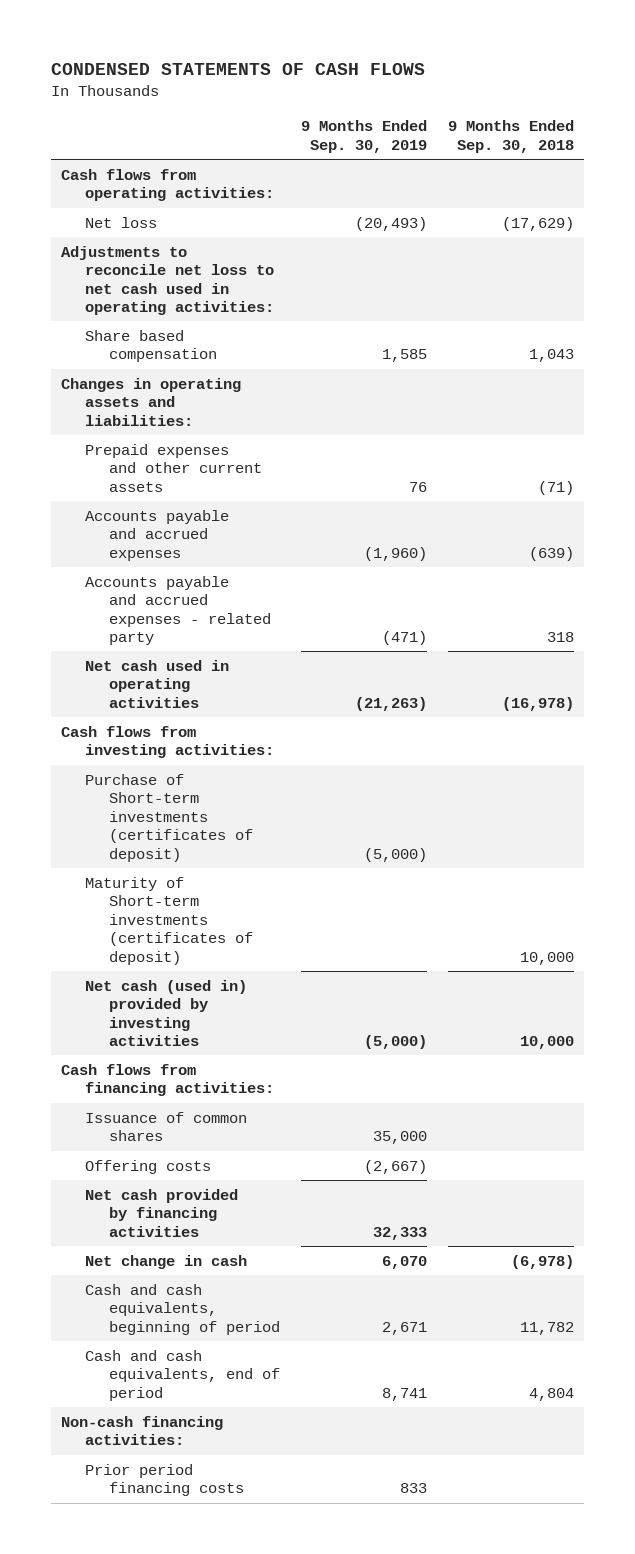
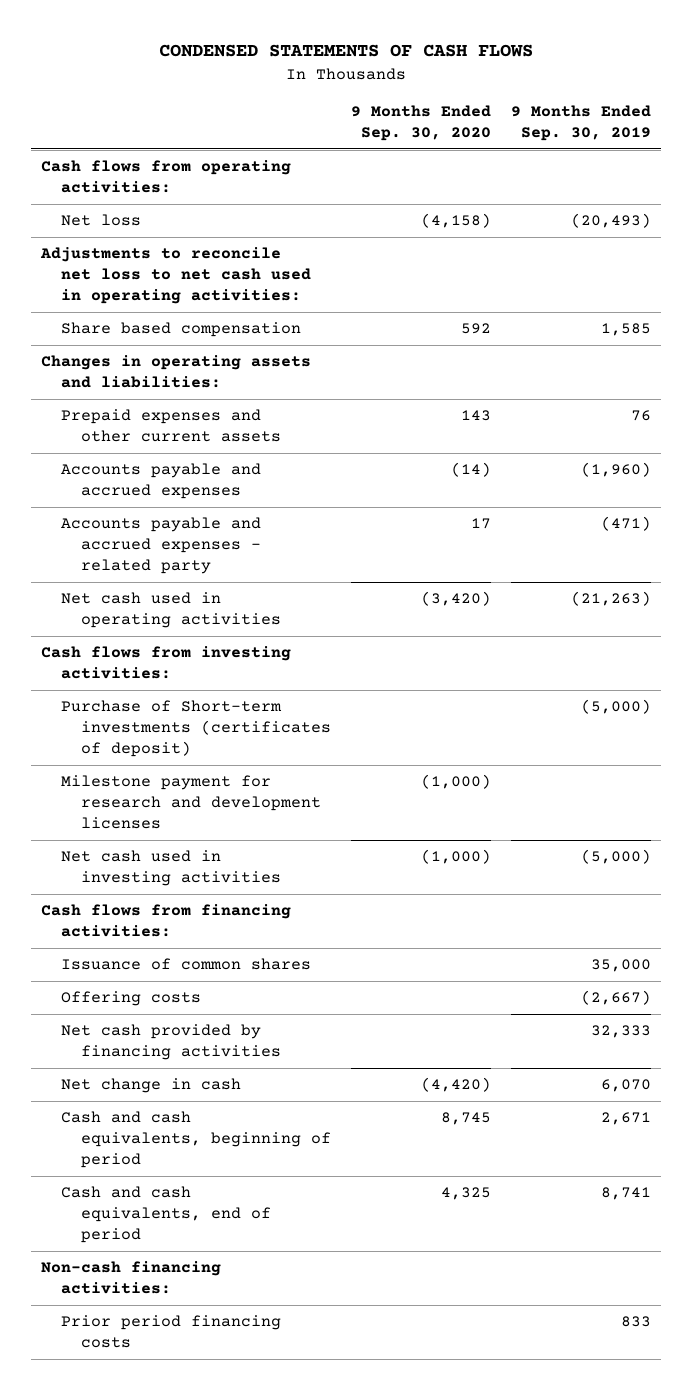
- | 9 Months Ended Sep. 30, 2019 | 9 Months Ended Sep. 30, 2018
+ | 9 Months Ended Sep. 30, 2020 | 9 Months Ended Sep. 30, 2019
- Maturity of Short-term investments (certificates of deposit) | | 10,000
- Net cash (used in) provided by investing activities | (5,000) | 10,000
+ Milestone payment for research and development licenses | (1,000) |
+ Net cash used in investing activities | (1,000) | (5,000)

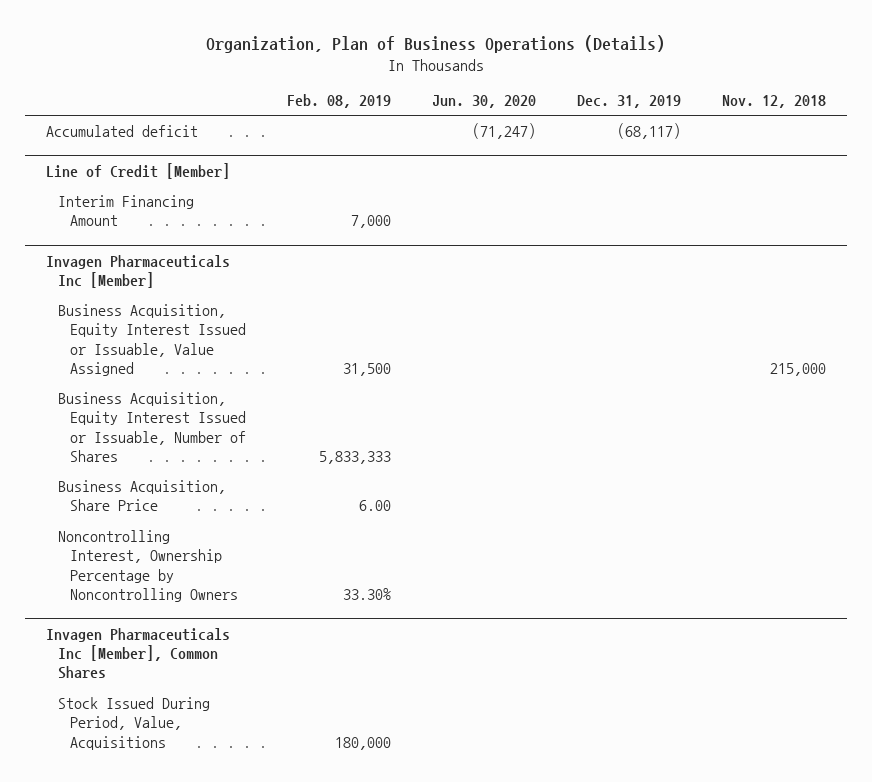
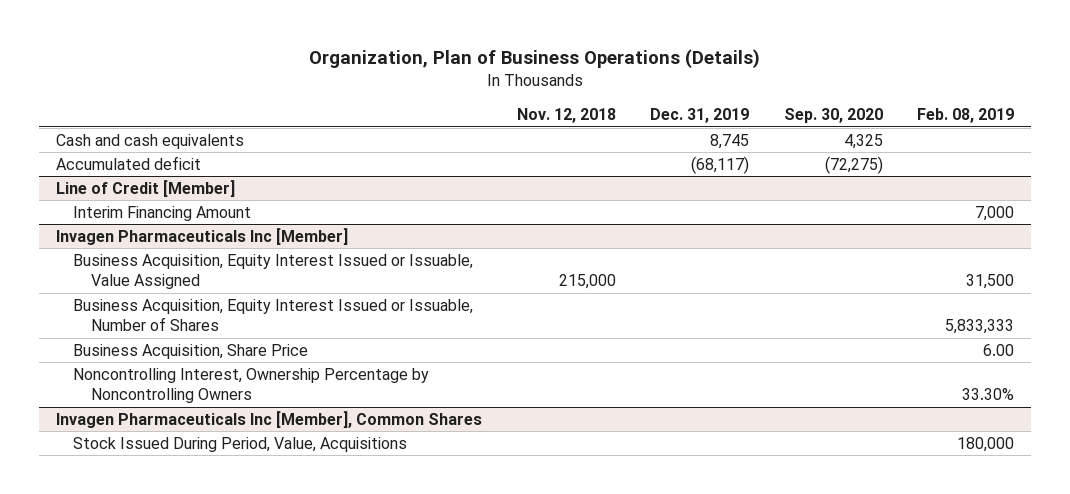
- | Feb. 08, 2019 | Jun. 30, 2020 | Dec. 31, 2019 | Nov. 12, 2018
+ | Nov. 12, 2018 | Dec. 31, 2019 | Sep. 30, 2020 | Feb. 08, 2019
+ Cash and cash equivalents | | 8,745 | 4,325 |

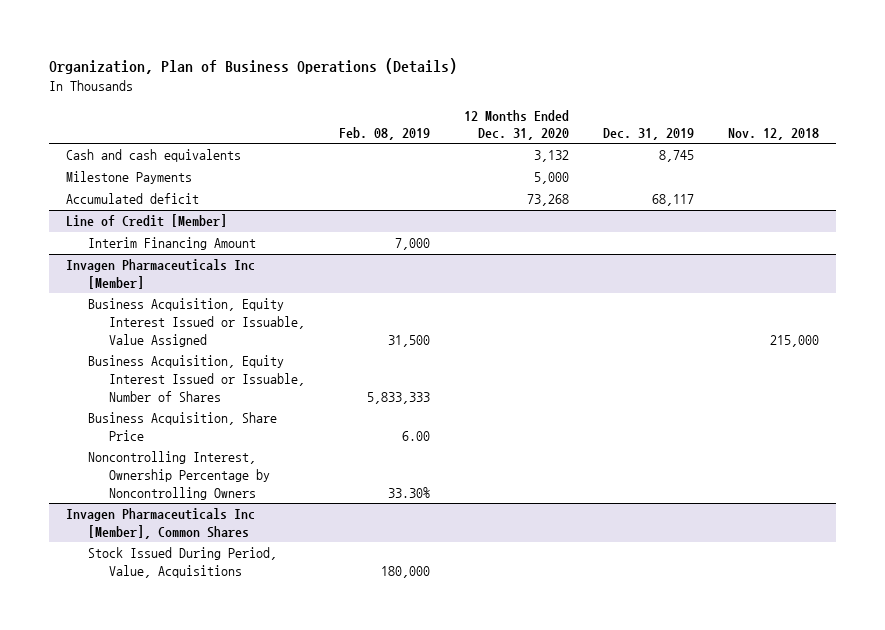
- | Nov. 12, 2018 | Dec. 31, 2019 | Sep. 30, 2020 | Feb. 08, 2019
+ | Feb. 08, 2019 | 12 Months Ended Dec. 31, 2020 | Dec. 31, 2019 | Nov. 12, 2018
- Accumulated deficit | | (68,117) | (72,275) |
+ Milestone Payments | | 5,000 | |
+ Accumulated deficit | | 73,268 | 68,117 |

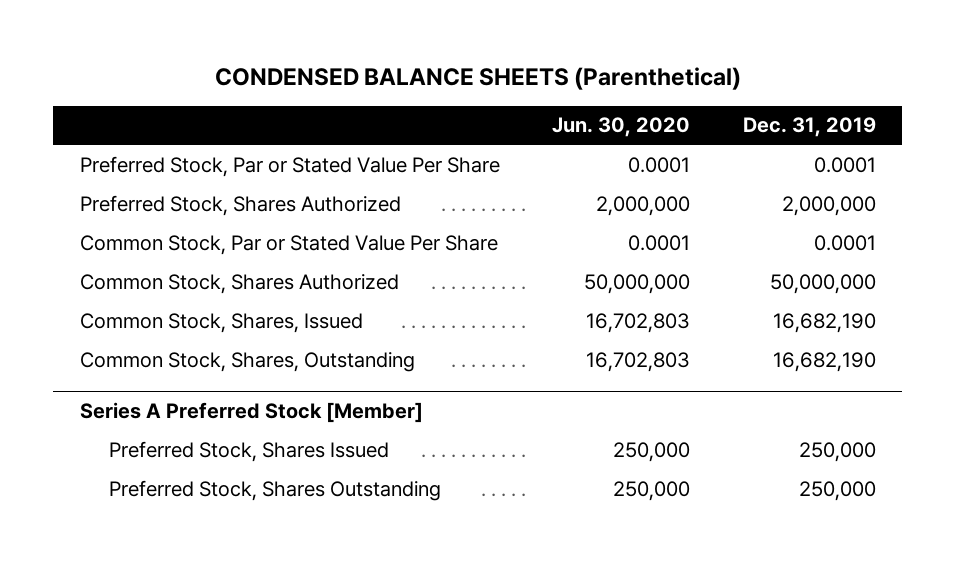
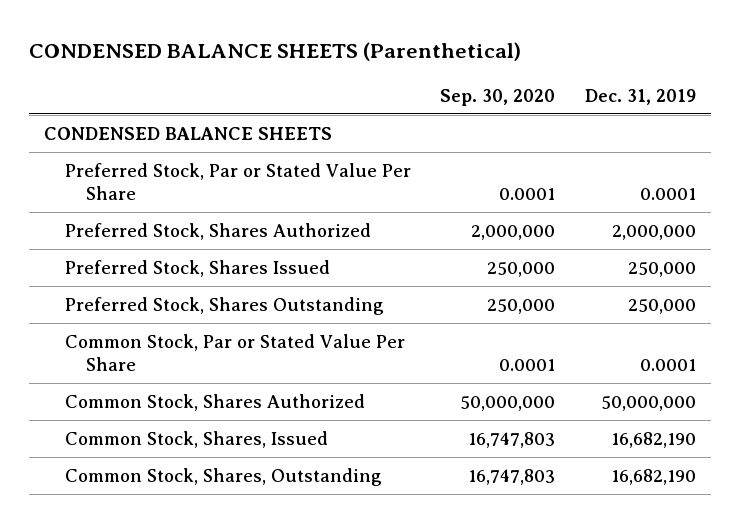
- | Jun. 30, 2020 | Dec. 31, 2019
+ | Sep. 30, 2020 | Dec. 31, 2019
+ CONDENSED BALANCE SHEETS
+ Preferred Stock, Shares Issued | 250,000 | 250,000
+ Preferred Stock, Shares Outstanding | 250,000 | 250,000
- Series A Preferred Stock [Member]
- Preferred Stock, Shares Issued | 250,000 | 250,000
- Preferred Stock, Shares Outstanding | 250,000 | 250,000

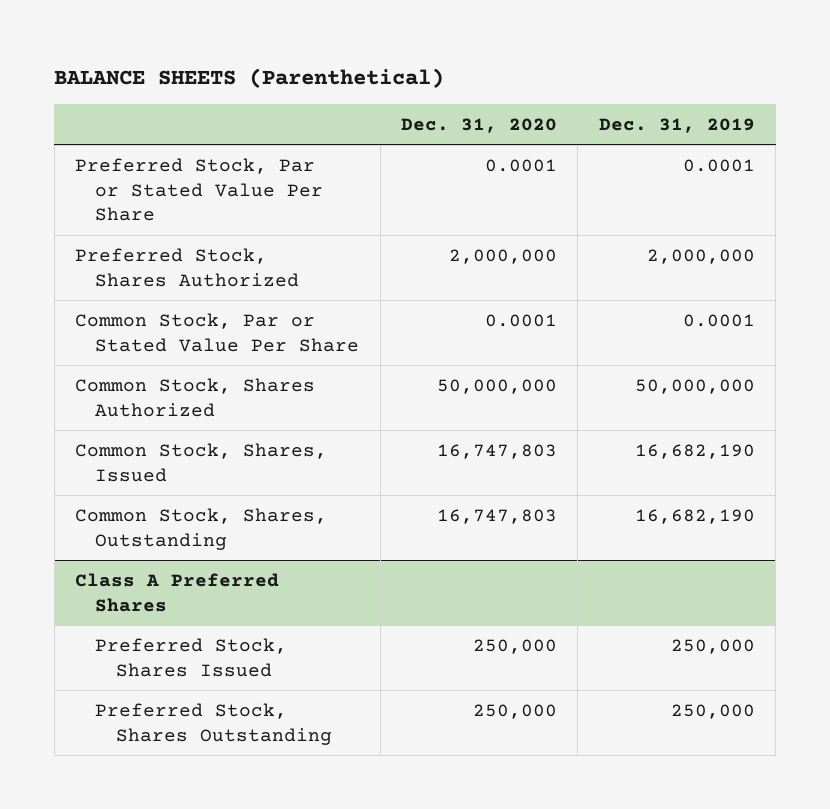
- CONDENSED BALANCE SHEETS (Parenthetical)
+ BALANCE SHEETS (Parenthetical)
- | Sep. 30, 2020 | Dec. 31, 2019
+ | Dec. 31, 2020 | Dec. 31, 2019
- CONDENSED BALANCE SHEETS
- Preferred Stock, Shares Issued | 250,000 | 250,000
- Preferred Stock, Shares Outstanding | 250,000 | 250,000
+ Class A Preferred Shares
+ Preferred Stock, Shares Issued | 250,000 | 250,000
+ Preferred Stock, Shares Outstanding | 250,000 | 250,000

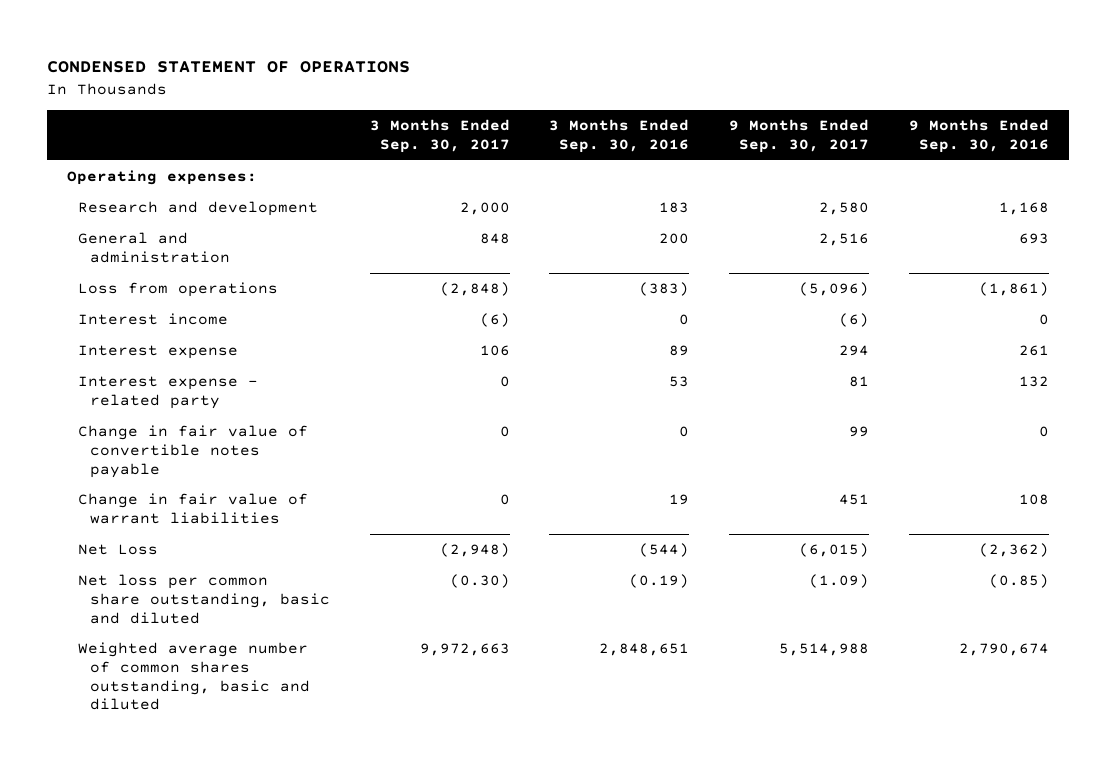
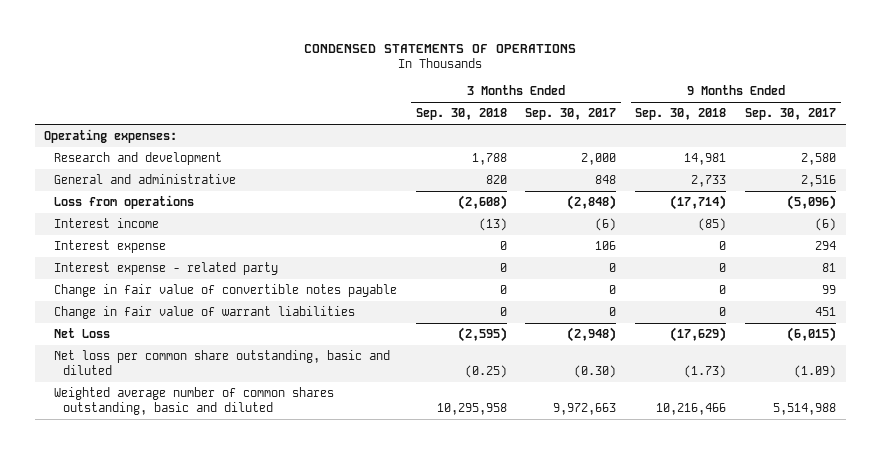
- CONDENSED STATEMENT OF OPERATIONS
+ CONDENSED STATEMENTS OF OPERATIONS
- | 3 Months Ended Sep. 30, 2017 | 3 Months Ended Sep. 30, 2016 | 9 Months Ended Sep. 30, 2017 | 9 Months Ended Sep. 30, 2016
+ | 3 Months Ended Sep. 30, 2018 | 3 Months Ended Sep. 30, 2017 | 9 Months Ended Sep. 30, 2018 | 9 Months Ended Sep. 30, 2017
- General and administration | 848 | 200 | 2,516 | 693
+ General and administrative | 820 | 848 | 2,733 | 2,516

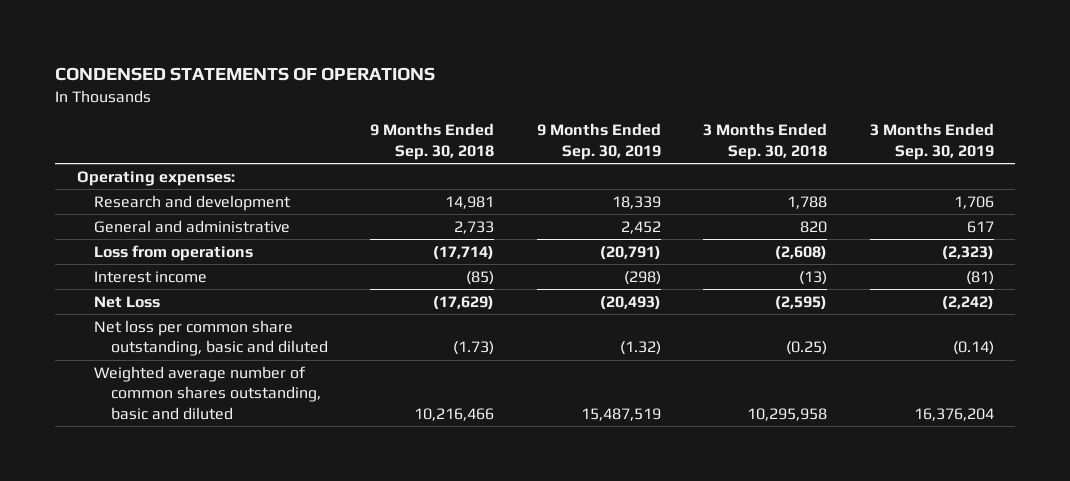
- | 3 Months Ended Sep. 30, 2018 | 3 Months Ended Sep. 30, 2017 | 9 Months Ended Sep. 30, 2018 | 9 Months Ended Sep. 30, 2017
+ | 9 Months Ended Sep. 30, 2018 | 9 Months Ended Sep. 30, 2019 | 3 Months Ended Sep. 30, 2018 | 3 Months Ended Sep. 30, 2019
- Interest expense | 0 | 106 | 0 | 294
- Interest expense - related party | 0 | 0 | 0 | 81
- Change in fair value of convertible notes payable | 0 | 0 | 0 | 99
- Change in fair value of warrant liabilities | 0 | 0 | 0 | 451

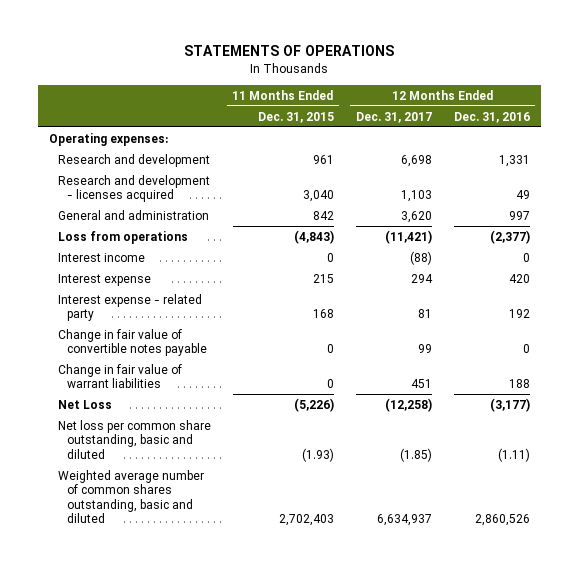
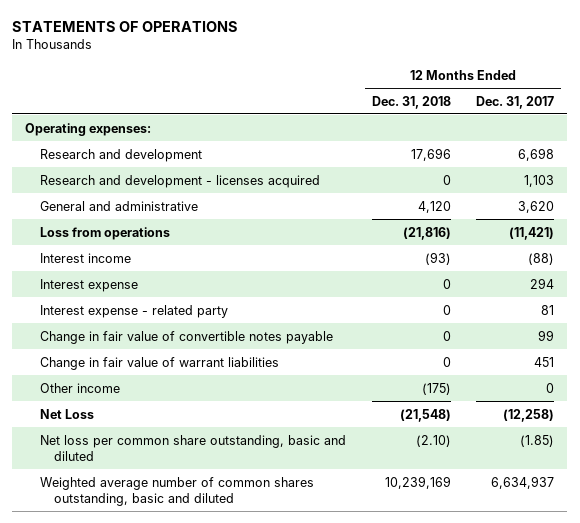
- | 11 Months Ended Dec. 31, 2015 | 12 Months Ended Dec. 31, 2017 | 12 Months Ended Dec. 31, 2016
+ | 12 Months Ended Dec. 31, 2018 | 12 Months Ended Dec. 31, 2017
- General and administration | 842 | 3,620 | 997
+ General and administrative | 4,120 | 3,620
+ Other income | (175) | 0

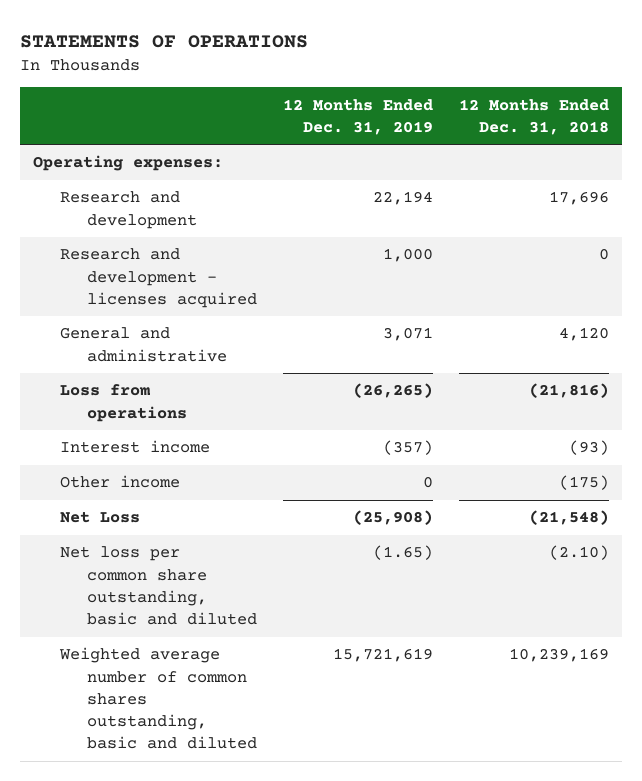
- | 12 Months Ended Dec. 31, 2018 | 12 Months Ended Dec. 31, 2017
+ | 12 Months Ended Dec. 31, 2019 | 12 Months Ended Dec. 31, 2018
- Interest expense | 0 | 294
- Interest expense - related party | 0 | 81
- Change in fair value of convertible notes payable | 0 | 99
- Change in fair value of warrant liabilities | 0 | 451

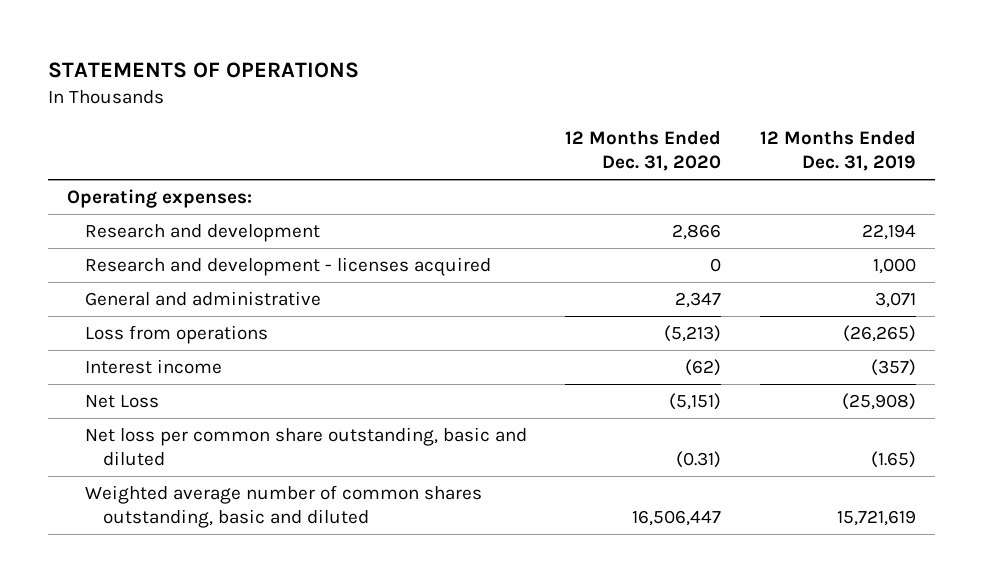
- | 12 Months Ended Dec. 31, 2019 | 12 Months Ended Dec. 31, 2018
+ | 12 Months Ended Dec. 31, 2020 | 12 Months Ended Dec. 31, 2019
- Other income | 0 | (175)

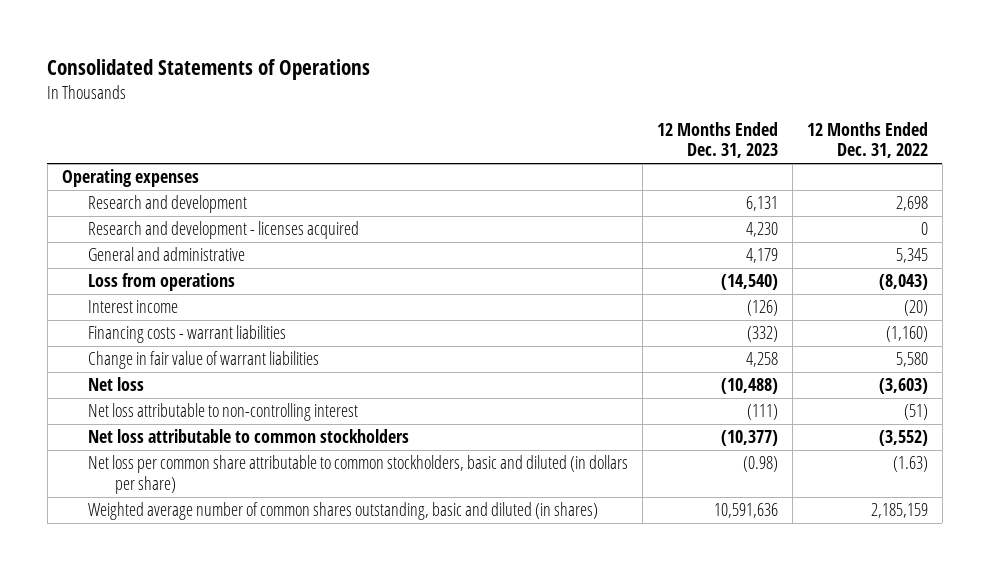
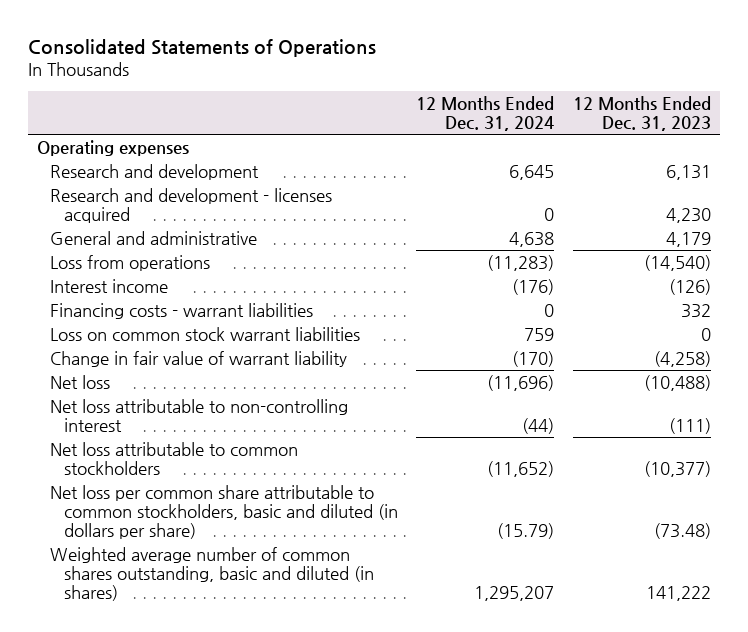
- | 12 Months Ended Dec. 31, 2023 | 12 Months Ended Dec. 31, 2022
+ | 12 Months Ended Dec. 31, 2024 | 12 Months Ended Dec. 31, 2023
- Financing costs - warrant liabilities | (332) | (1,160)
- Change in fair value of warrant liabilities | 4,258 | 5,580
+ Financing costs - warrant liabilities | 0 | 332
+ Loss on common stock warrant liabilities | 759 | 0
+ Change in fair value of warrant liability | (170) | (4,258)
- Net loss per common share attributable to common stockholders, basic and diluted (in dollars per share) | (0.98) | (1.63)
- Weighted average number of common shares outstanding, basic and diluted (in shares) | 10,591,636 | 2,185,159
+ Net loss per common share attributable to common stockholders, basic and diluted (in dollars per share) | (15.79) | (73.48)
+ Weighted average number of common shares outstanding, basic and diluted (in shares) | 1,295,207 | 141,222

